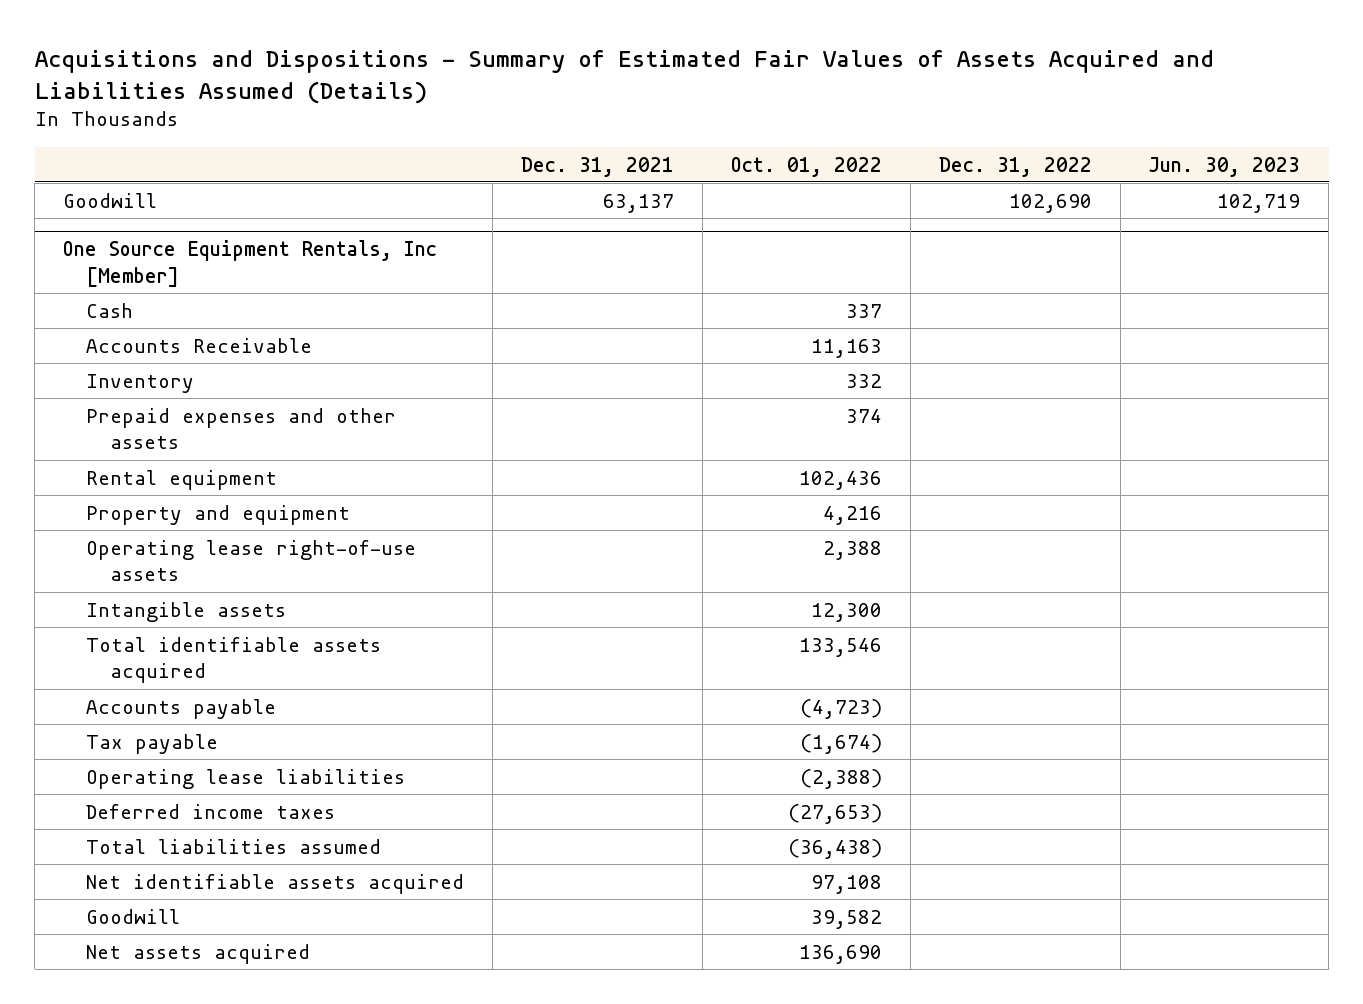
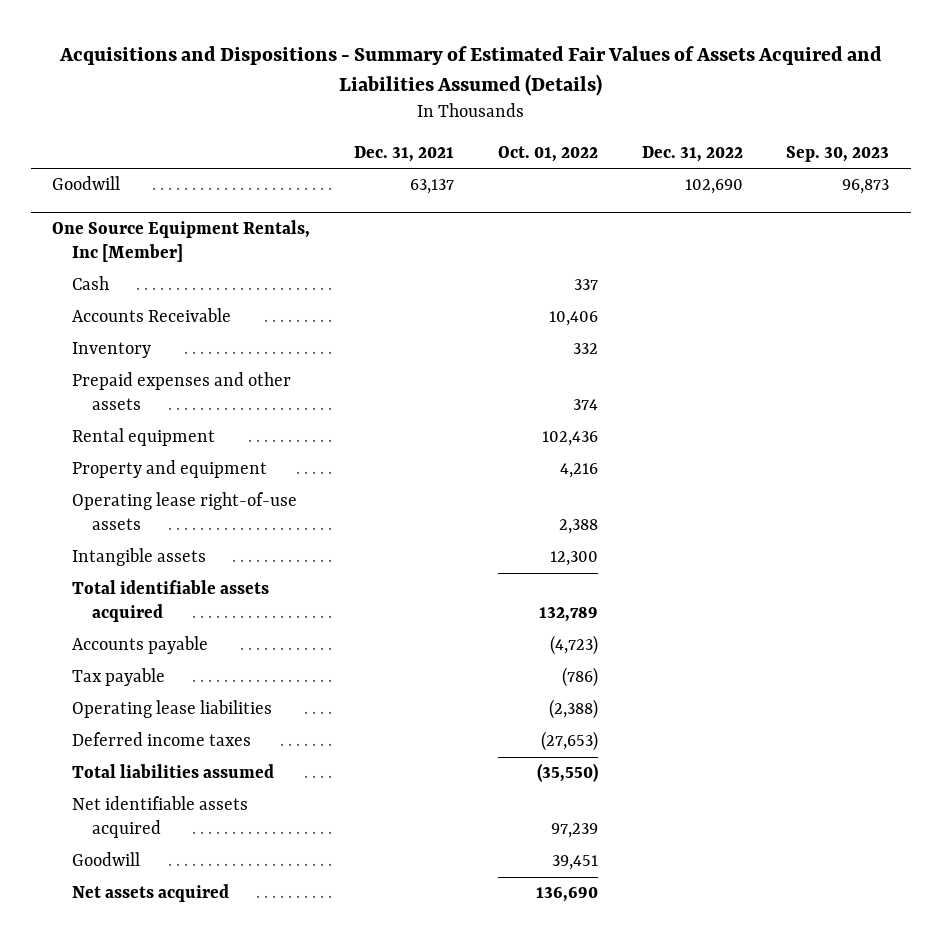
- | Dec. 31, 2021 | Oct. 01, 2022 | Dec. 31, 2022 | Jun. 30, 2023
+ | Dec. 31, 2021 | Oct. 01, 2022 | Dec. 31, 2022 | Sep. 30, 2023
@ One Source Equipment Rentals, Inc [Member]
- Accounts Receivable | | 11,163 | |
+ Accounts Receivable | | 10,406 | |
- Total identifiable assets acquired | | 133,546 | |
+ Total identifiable assets acquired | | 132,789 | |
- Tax payable | | (1,674) | |
+ Tax payable | | (786) | |
- Total liabilities assumed | | (36,438) | |
- Net identifiable assets acquired | | 97,108 | |
- Goodwill | | 39,582 | |
+ Total liabilities assumed | | (35,550) | |
+ Net identifiable assets acquired | | 97,239 | |
+ Goodwill | | 39,451 | |

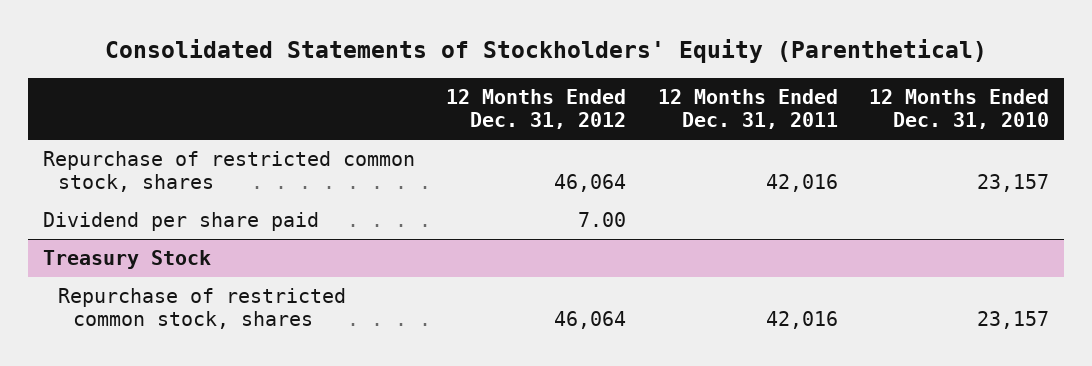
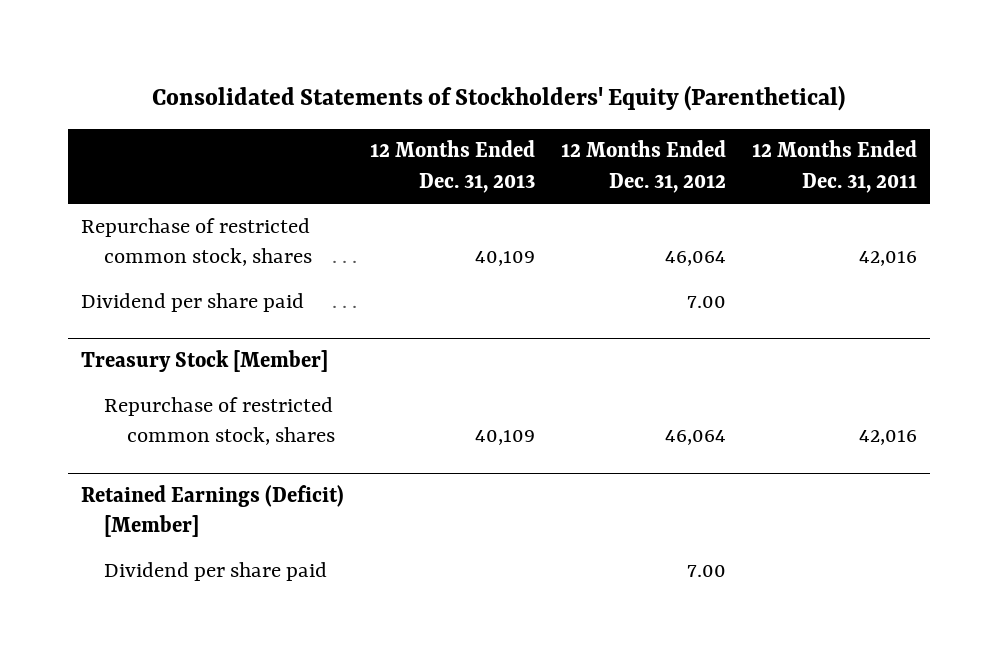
- | 12 Months Ended Dec. 31, 2012 | 12 Months Ended Dec. 31, 2011 | 12 Months Ended Dec. 31, 2010
+ | 12 Months Ended Dec. 31, 2013 | 12 Months Ended Dec. 31, 2012 | 12 Months Ended Dec. 31, 2011
- Treasury Stock
+ Treasury Stock [Member]
+ Retained Earnings (Deficit) [Member]
+ Dividend per share paid | | 7.00 |

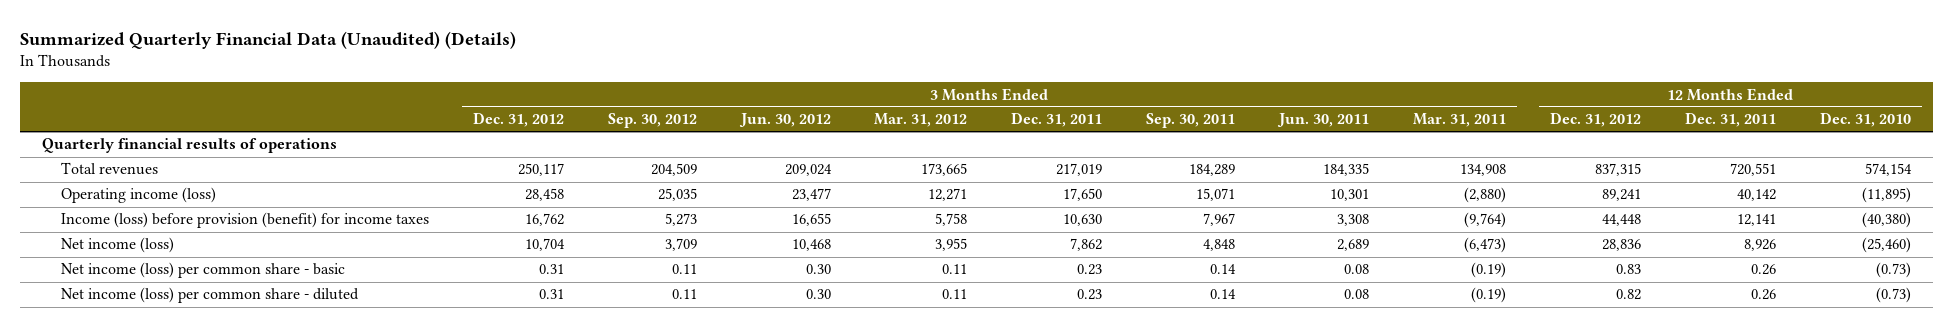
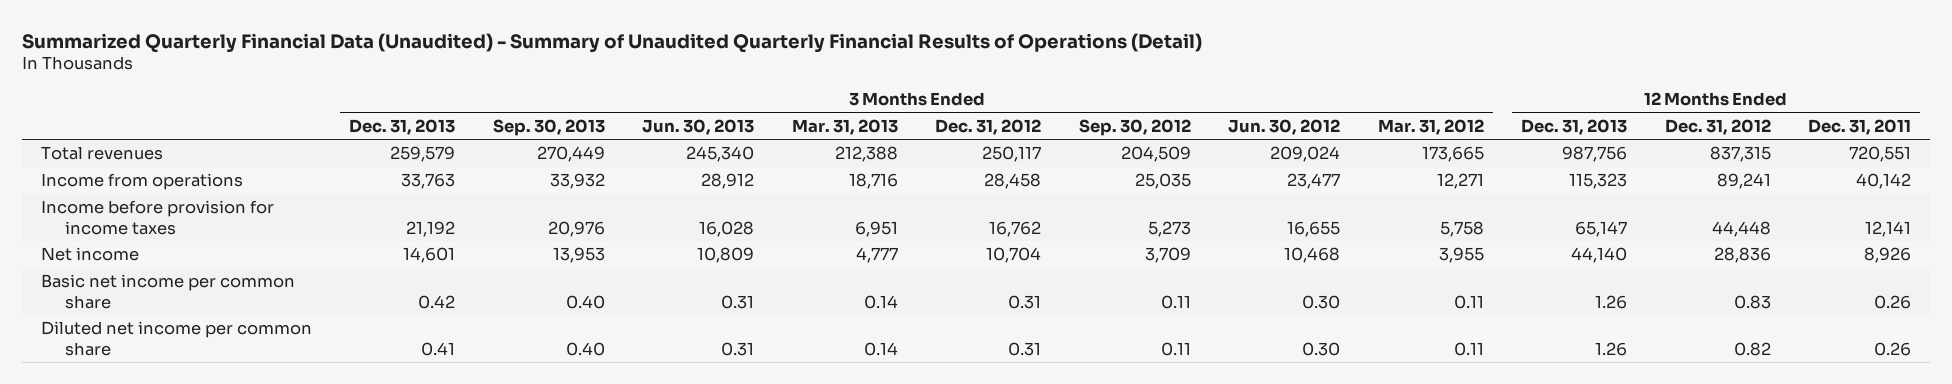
- Summarized Quarterly Financial Data (Unaudited) (Details)
+ Summarized Quarterly Financial Data (Unaudited) - Summary of Unaudited Quarterly Financial Results of Operations (Detail)
- | 3 Months Ended Dec. 31, 2012 | 3 Months Ended Sep. 30, 2012 | 3 Months Ended Jun. 30, 2012 | 3 Months Ended Mar. 31, 2012 | 3 Months Ended Dec. 31, 2011 | 3 Months Ended Sep. 30, 2011 | 3 Months Ended Jun. 30, 2011 | 3 Months Ended Mar. 31, 2011 | 12 Months Ended Dec. 31, 2012 | 12 Months Ended Dec. 31, 2011 | 12 Months Ended Dec. 31, 2010
+ | 3 Months Ended Dec. 31, 2013 | 3 Months Ended Sep. 30, 2013 | 3 Months Ended Jun. 30, 2013 | 3 Months Ended Mar. 31, 2013 | 3 Months Ended Dec. 31, 2012 | 3 Months Ended Sep. 30, 2012 | 3 Months Ended Jun. 30, 2012 | 3 Months Ended Mar. 31, 2012 | 12 Months Ended Dec. 31, 2013 | 12 Months Ended Dec. 31, 2012 | 12 Months Ended Dec. 31, 2011
- Quarterly financial results of operations
- Operating income (loss) | 28,458 | 25,035 | 23,477 | 12,271 | 17,650 | 15,071 | 10,301 | (2,880) | 89,241 | 40,142 | (11,895)
- Income (loss) before provision (benefit) for income taxes | 16,762 | 5,273 | 16,655 | 5,758 | 10,630 | 7,967 | 3,308 | (9,764) | 44,448 | 12,141 | (40,380)
- Net income (loss) | 10,704 | 3,709 | 10,468 | 3,955 | 7,862 | 4,848 | 2,689 | (6,473) | 28,836 | 8,926 | (25,460)
- Net income (loss) per common share - basic | 0.31 | 0.11 | 0.30 | 0.11 | 0.23 | 0.14 | 0.08 | (0.19) | 0.83 | 0.26 | (0.73)
- Net income (loss) per common share - diluted | 0.31 | 0.11 | 0.30 | 0.11 | 0.23 | 0.14 | 0.08 | (0.19) | 0.82 | 0.26 | (0.73)
+ Income from operations | 33,763 | 33,932 | 28,912 | 18,716 | 28,458 | 25,035 | 23,477 | 12,271 | 115,323 | 89,241 | 40,142
+ Income before provision for income taxes | 21,192 | 20,976 | 16,028 | 6,951 | 16,762 | 5,273 | 16,655 | 5,758 | 65,147 | 44,448 | 12,141
+ Net income | 14,601 | 13,953 | 10,809 | 4,777 | 10,704 | 3,709 | 10,468 | 3,955 | 44,140 | 28,836 | 8,926
+ Basic net income per common share | 0.42 | 0.40 | 0.31 | 0.14 | 0.31 | 0.11 | 0.30 | 0.11 | 1.26 | 0.83 | 0.26
+ Diluted net income per common share | 0.41 | 0.40 | 0.31 | 0.14 | 0.31 | 0.11 | 0.30 | 0.11 | 1.26 | 0.82 | 0.26

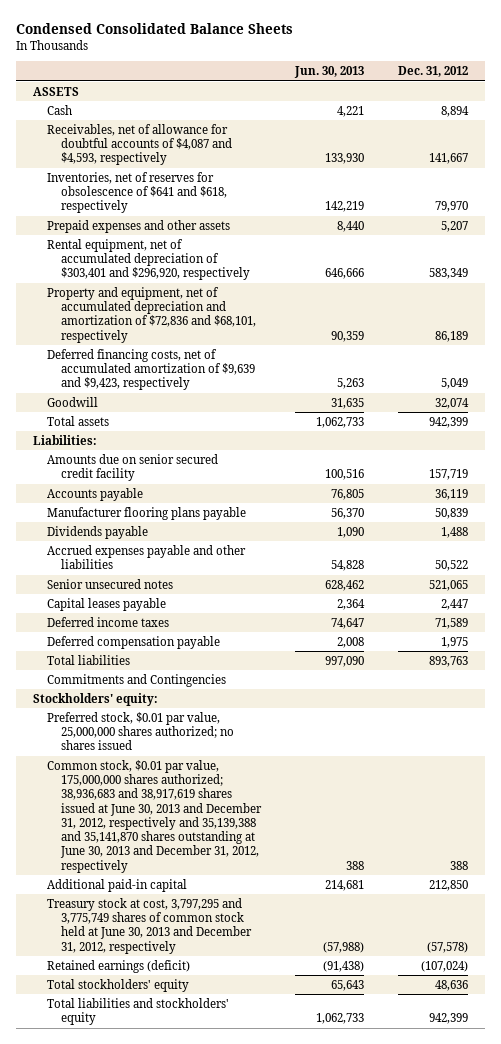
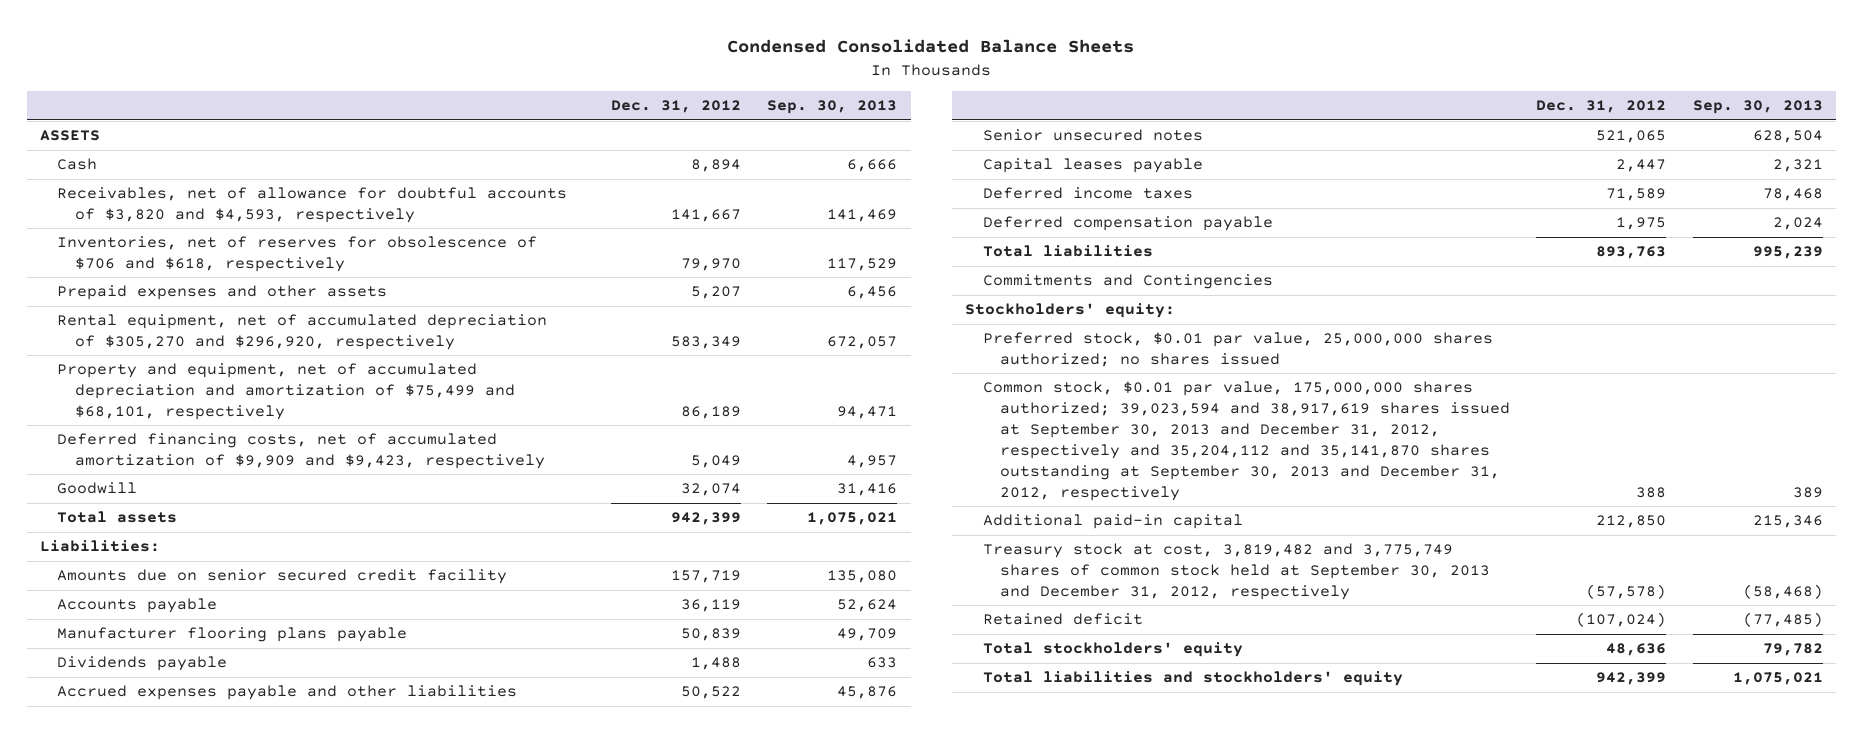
- | Jun. 30, 2013 | Dec. 31, 2012
+ | Dec. 31, 2012 | Sep. 30, 2013
- Receivables, net of allowance for doubtful accounts of $4,087 and $4,593, respectively | 133,930 | 141,667
- Inventories, net of reserves for obsolescence of $641 and $618, respectively | 142,219 | 79,970
+ Receivables, net of allowance for doubtful accounts of $3,820 and $4,593, respectively | 141,667 | 141,469
+ Inventories, net of reserves for obsolescence of $706 and $618, respectively | 79,970 | 117,529
- Rental equipment, net of accumulated depreciation of $303,401 and $296,920, respectively | 646,666 | 583,349
- Property and equipment, net of accumulated depreciation and amortization of $72,836 and $68,101, respectively | 90,359 | 86,189
- Deferred financing costs, net of accumulated amortization of $9,639 and $9,423, respectively | 5,263 | 5,049
+ Rental equipment, net of accumulated depreciation of $305,270 and $296,920, respectively | 583,349 | 672,057
+ Property and equipment, net of accumulated depreciation and amortization of $75,499 and $68,101, respectively | 86,189 | 94,471
+ Deferred financing costs, net of accumulated amortization of $9,909 and $9,423, respectively | 5,049 | 4,957
- Common stock, $0.01 par value, 175,000,000 shares authorized; 38,936,683 and 38,917,619 shares issued at June 30, 2013 and December 31, 2012, respectively and 35,139,388 and 35,141,870 shares outstanding at June 30, 2013 and December 31, 2012, respectively | 388 | 388
+ Common stock, $0.01 par value, 175,000,000 shares authorized; 39,023,594 and 38,917,619 shares issued at September 30, 2013 and December 31, 2012, respectively and 35,204,112 and 35,141,870 shares outstanding at September 30, 2013 and December 31, 2012, respectively | 388 | 389
- Treasury stock at cost, 3,797,295 and 3,775,749 shares of common stock held at June 30, 2013 and December 31, 2012, respectively | (57,988) | (57,578)
- Retained earnings (deficit) | (91,438) | (107,024)
+ Treasury stock at cost, 3,819,482 and 3,775,749 shares of common stock held at September 30, 2013 and December 31, 2012, respectively | (57,578) | (58,468)
+ Retained deficit | (107,024) | (77,485)

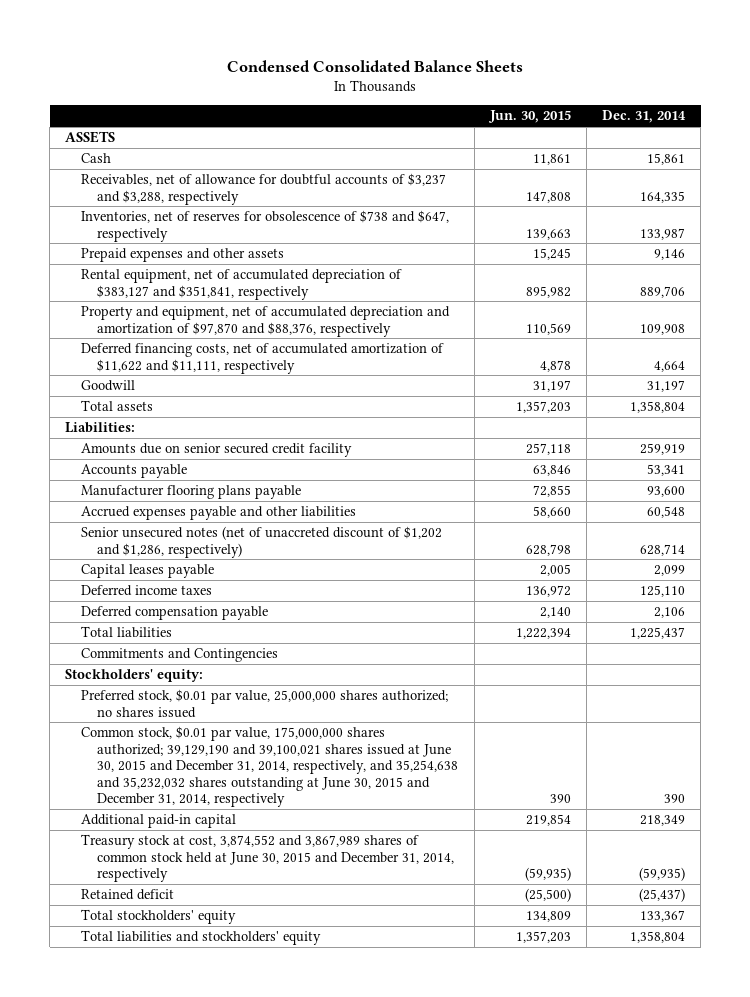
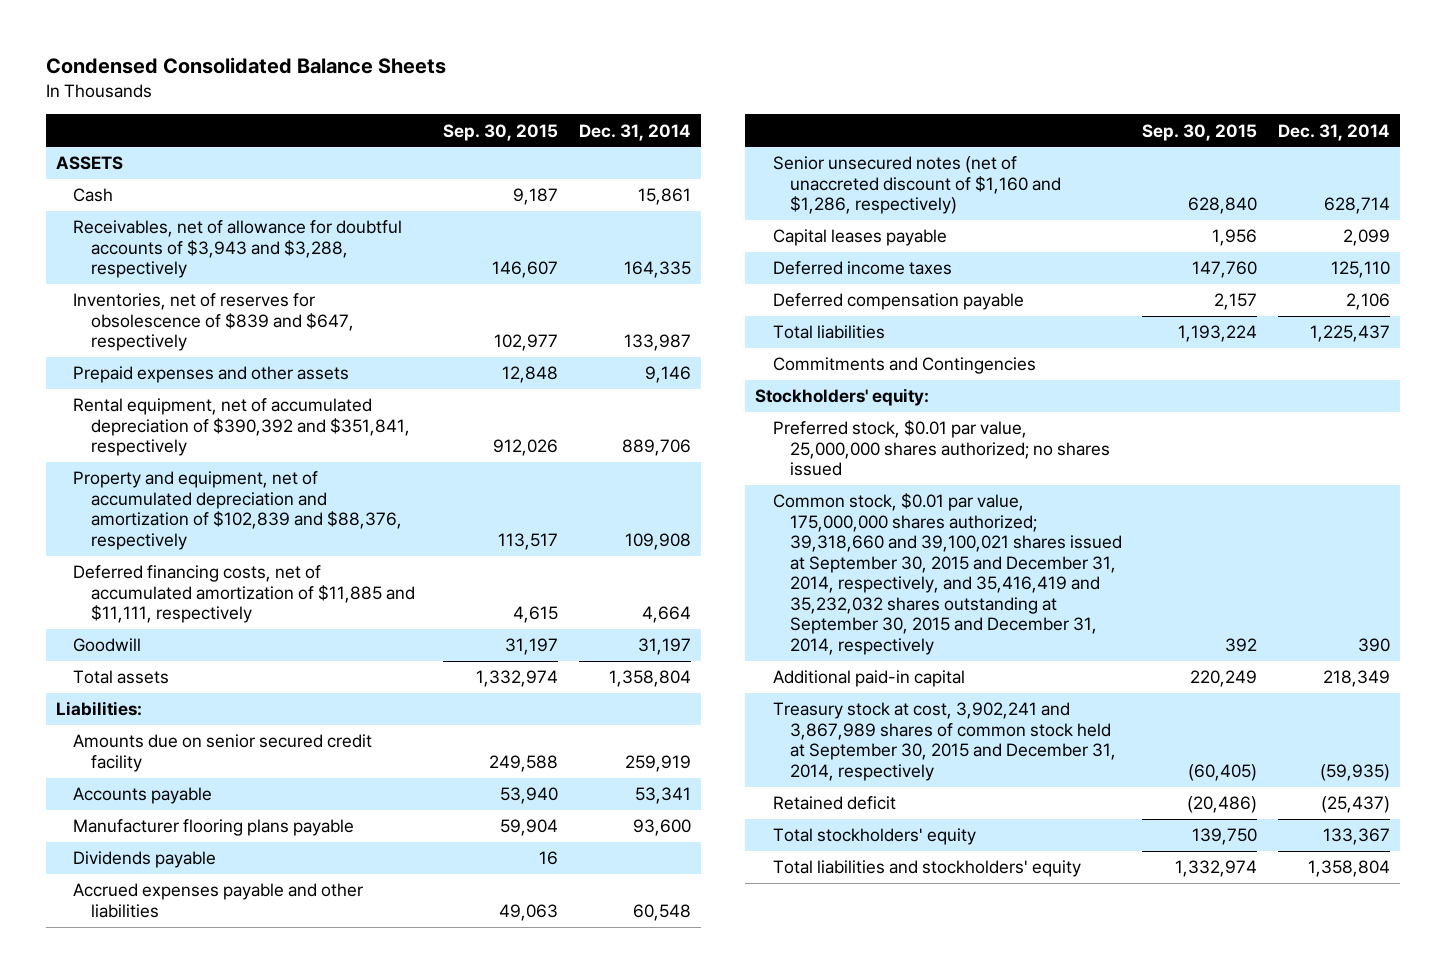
- | Jun. 30, 2015 | Dec. 31, 2014
+ | Sep. 30, 2015 | Dec. 31, 2014
- Receivables, net of allowance for doubtful accounts of $3,237 and $3,288, respectively | 147,808 | 164,335
- Inventories, net of reserves for obsolescence of $738 and $647, respectively | 139,663 | 133,987
+ Receivables, net of allowance for doubtful accounts of $3,943 and $3,288, respectively | 146,607 | 164,335
+ Inventories, net of reserves for obsolescence of $839 and $647, respectively | 102,977 | 133,987
- Rental equipment, net of accumulated depreciation of $383,127 and $351,841, respectively | 895,982 | 889,706
- Property and equipment, net of accumulated depreciation and amortization of $97,870 and $88,376, respectively | 110,569 | 109,908
- Deferred financing costs, net of accumulated amortization of $11,622 and $11,111, respectively | 4,878 | 4,664
+ Rental equipment, net of accumulated depreciation of $390,392 and $351,841, respectively | 912,026 | 889,706
+ Property and equipment, net of accumulated depreciation and amortization of $102,839 and $88,376, respectively | 113,517 | 109,908
+ Deferred financing costs, net of accumulated amortization of $11,885 and $11,111, respectively | 4,615 | 4,664
+ Dividends payable | 16 |
- Senior unsecured notes (net of unaccreted discount of $1,202 and $1,286, respectively) | 628,798 | 628,714
+ Senior unsecured notes (net of unaccreted discount of $1,160 and $1,286, respectively) | 628,840 | 628,714
- Common stock, $0.01 par value, 175,000,000 shares authorized; 39,129,190 and 39,100,021 shares issued at June 30, 2015 and December 31, 2014, respectively, and 35,254,638 and 35,232,032 shares outstanding at June 30, 2015 and December 31, 2014, respectively | 390 | 390
+ Common stock, $0.01 par value, 175,000,000 shares authorized; 39,318,660 and 39,100,021 shares issued at September 30, 2015 and December 31, 2014, respectively, and 35,416,419 and 35,232,032 shares outstanding at September 30, 2015 and December 31, 2014, respectively | 392 | 390
- Treasury stock at cost, 3,874,552 and 3,867,989 shares of common stock held at June 30, 2015 and December 31, 2014, respectively | (59,935) | (59,935)
+ Treasury stock at cost, 3,902,241 and 3,867,989 shares of common stock held at September 30, 2015 and December 31, 2014, respectively | (60,405) | (59,935)

